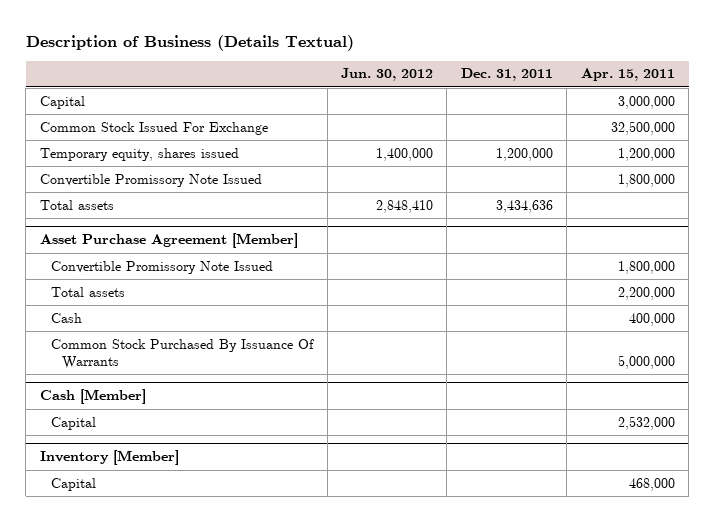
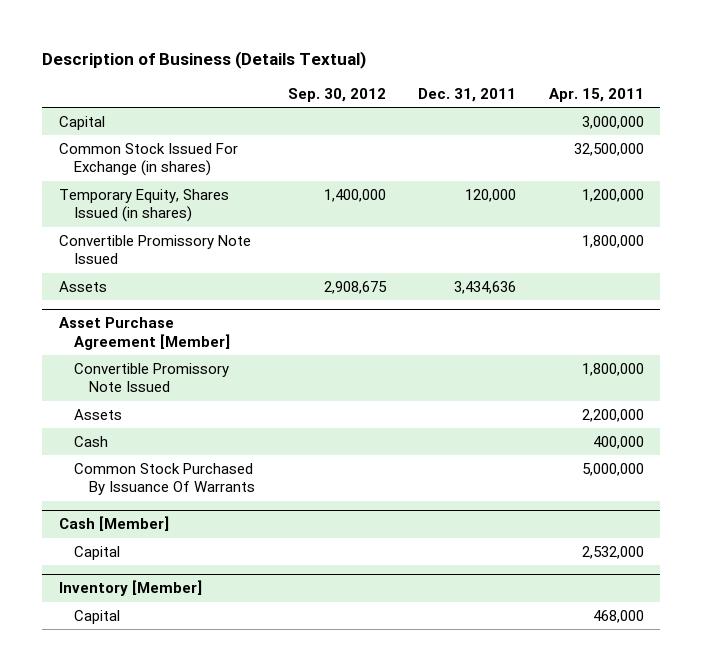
- | Jun. 30, 2012 | Dec. 31, 2011 | Apr. 15, 2011
+ | Sep. 30, 2012 | Dec. 31, 2011 | Apr. 15, 2011
- Common Stock Issued For Exchange | | | 32,500,000
- Temporary equity, shares issued | 1,400,000 | 1,200,000 | 1,200,000
+ Common Stock Issued For Exchange (in shares) | | | 32,500,000
+ Temporary Equity, Shares Issued (in shares) | 1,400,000 | 120,000 | 1,200,000
- Total assets | 2,848,410 | 3,434,636 |
+ Assets | 2,908,675 | 3,434,636 |
@ Asset Purchase Agreement [Member]
- Total assets | | | 2,200,000
+ Assets | | | 2,200,000

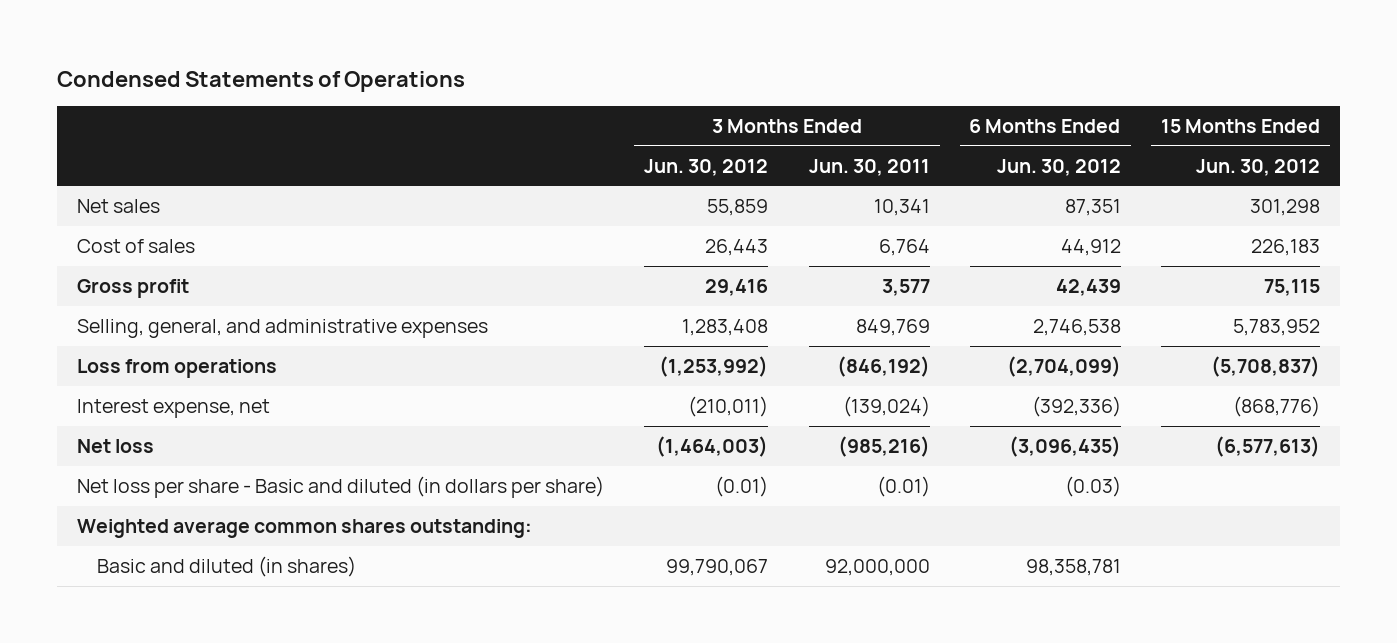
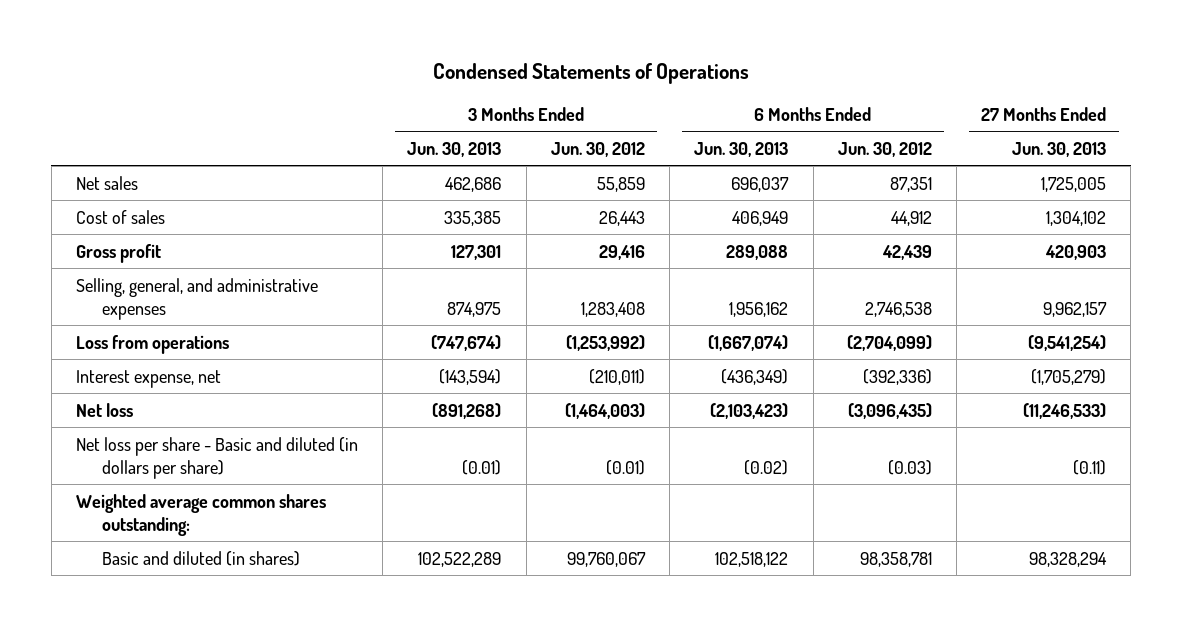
- | 3 Months Ended Jun. 30, 2012 | 3 Months Ended Jun. 30, 2011 | 6 Months Ended Jun. 30, 2012 | 15 Months Ended Jun. 30, 2012
+ | 3 Months Ended Jun. 30, 2013 | 3 Months Ended Jun. 30, 2012 | 6 Months Ended Jun. 30, 2013 | 6 Months Ended Jun. 30, 2012 | 27 Months Ended Jun. 30, 2013
- Basic and diluted (in shares) | 99,790,067 | 92,000,000 | 98,358,781 |
+ Basic and diluted (in shares) | 102,522,289 | 99,760,067 | 102,518,122 | 98,358,781 | 98,328,294

